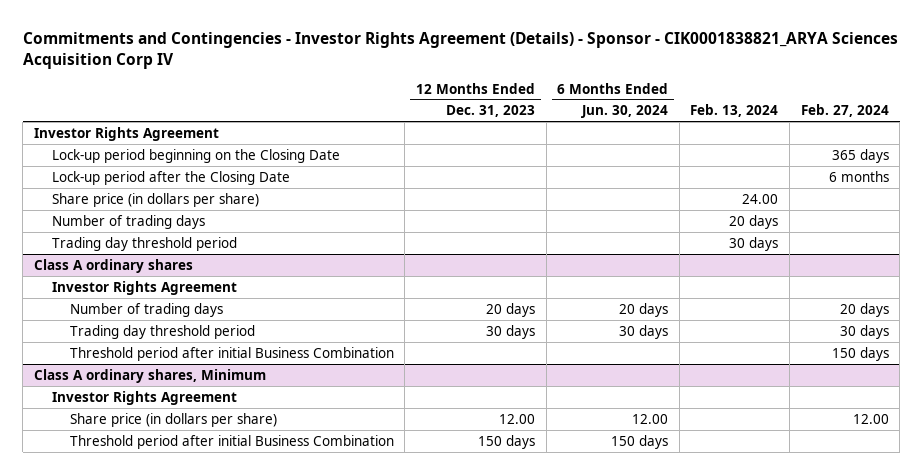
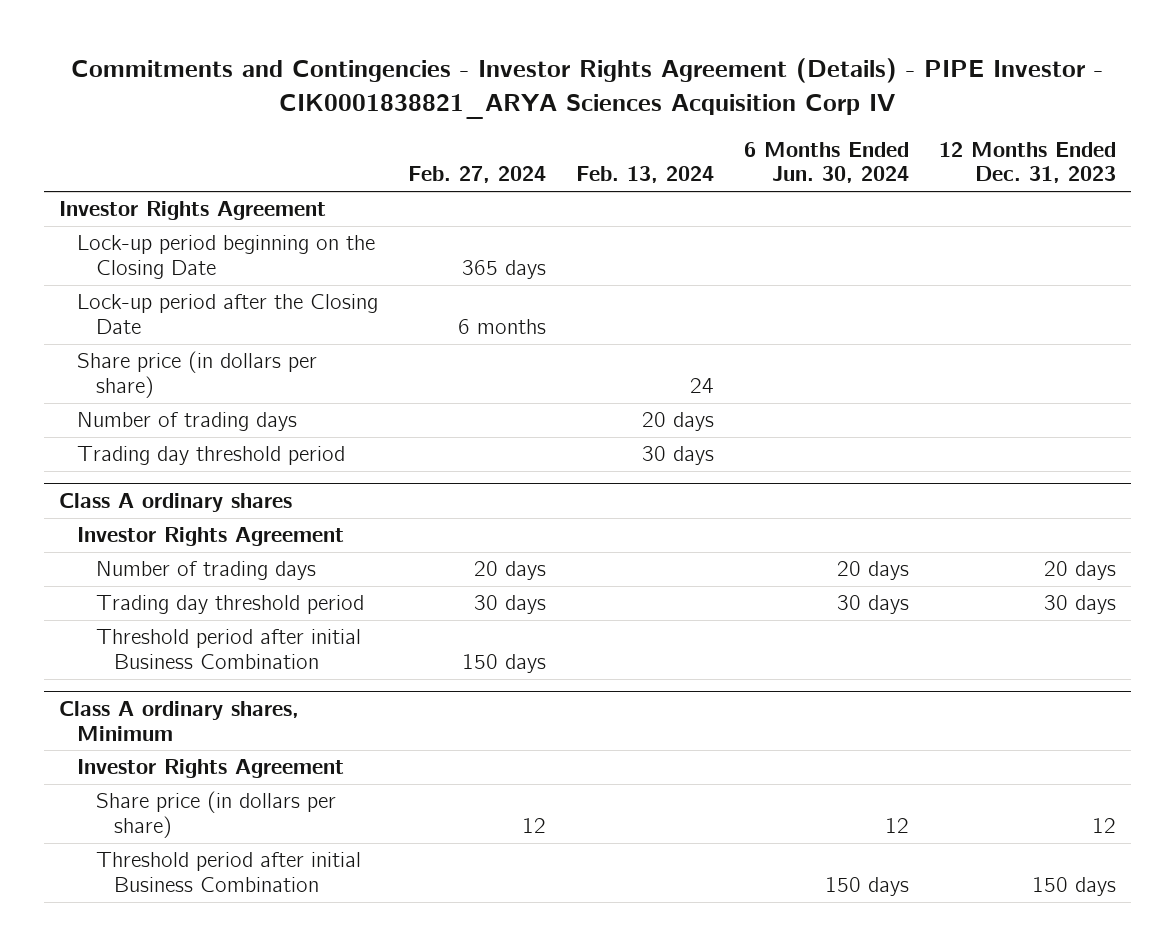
- Commitments and Contingencies - Investor Rights Agreement (Details) - Sponsor - CIK0001838821_ARYA Sciences Acquisition Corp IV
+ Commitments and Contingencies - Investor Rights Agreement (Details) - PIPE Investor - CIK0001838821_ARYA Sciences Acquisition Corp IV
- | 12 Months Ended Dec. 31, 2023 | 6 Months Ended Jun. 30, 2024 | Feb. 13, 2024 | Feb. 27, 2024
+ | Feb. 27, 2024 | Feb. 13, 2024 | 6 Months Ended Jun. 30, 2024 | 12 Months Ended Dec. 31, 2023
- Share price (in dollars per share) | | | 24.00 |
+ Share price (in dollars per share) | | 24 | |
@ Class A ordinary shares, Minimum
- Share price (in dollars per share) | 12.00 | 12.00 | | 12.00
+ Share price (in dollars per share) | 12 | | 12 | 12

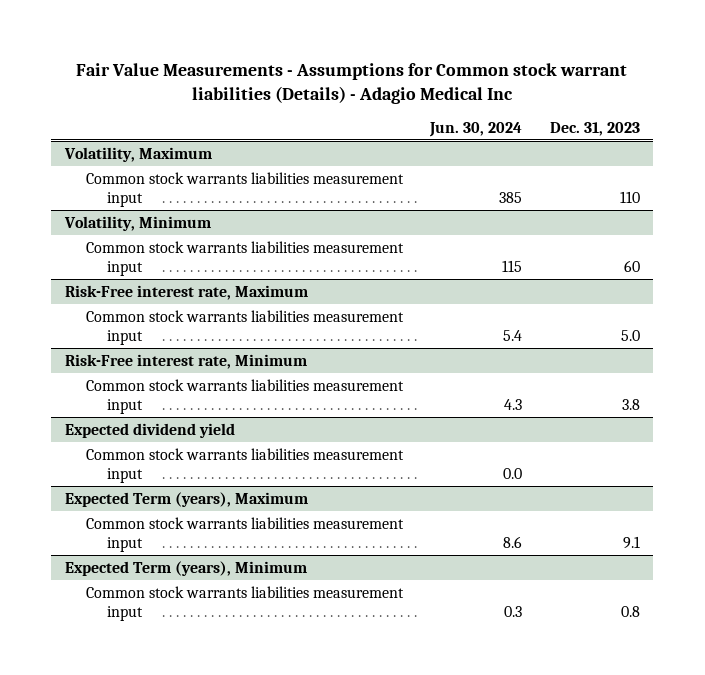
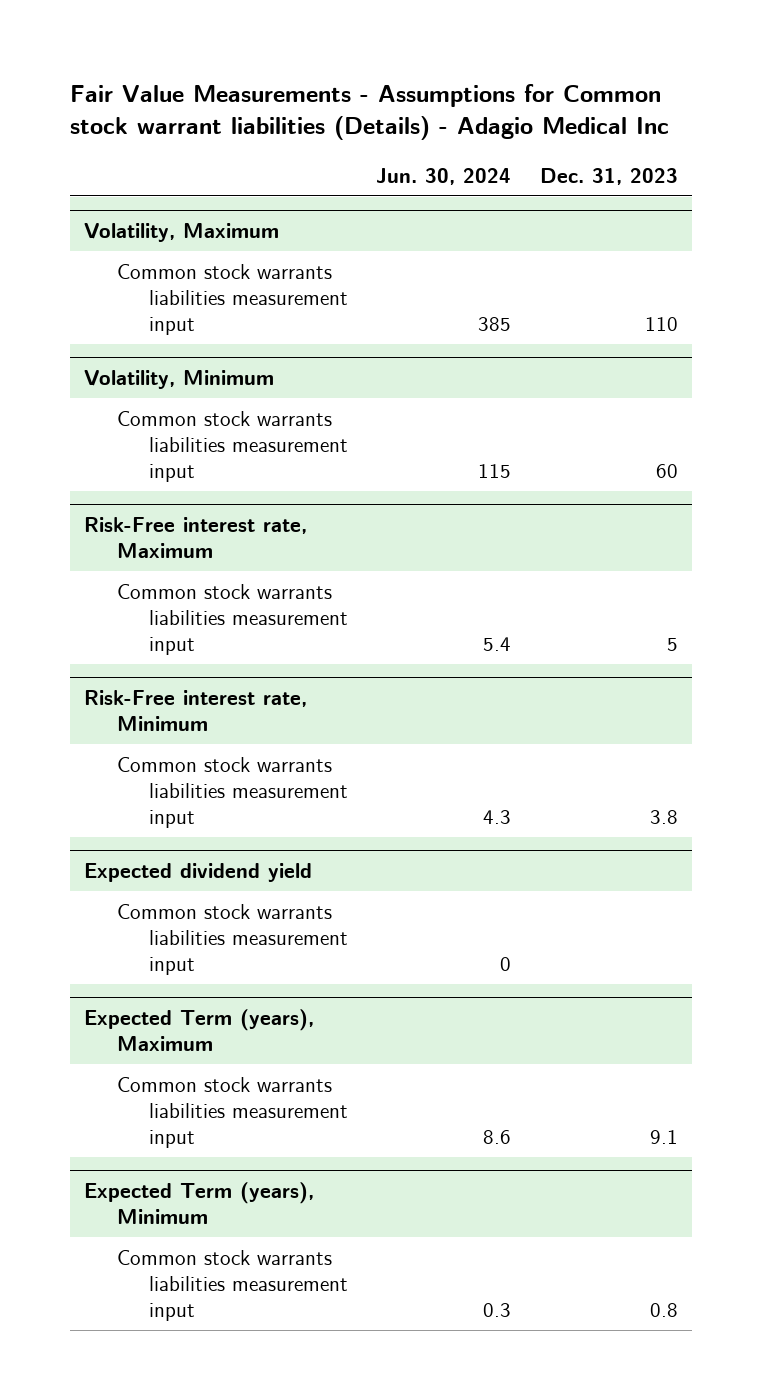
@ Risk-Free interest rate, Maximum
- Common stock warrants liabilities measurement input | 5.4 | 5.0
+ Common stock warrants liabilities measurement input | 5.4 | 5
@ Expected dividend yield
- Common stock warrants liabilities measurement input | 0.0 |
+ Common stock warrants liabilities measurement input | 0 |

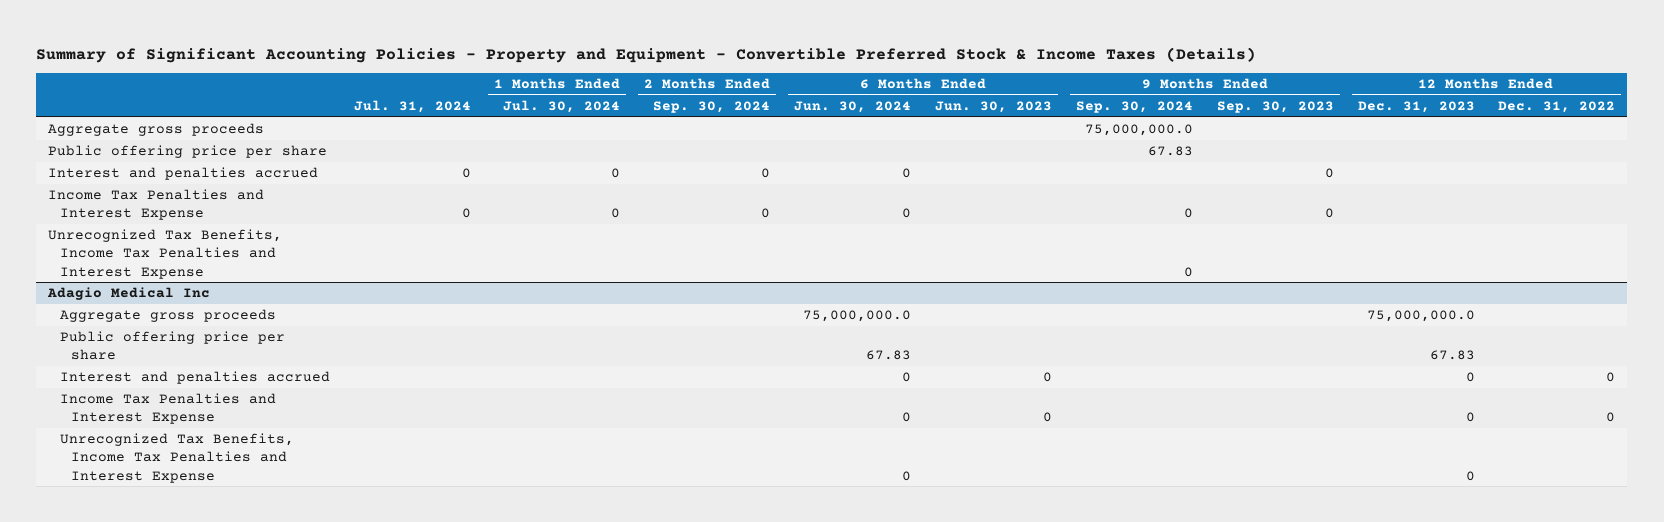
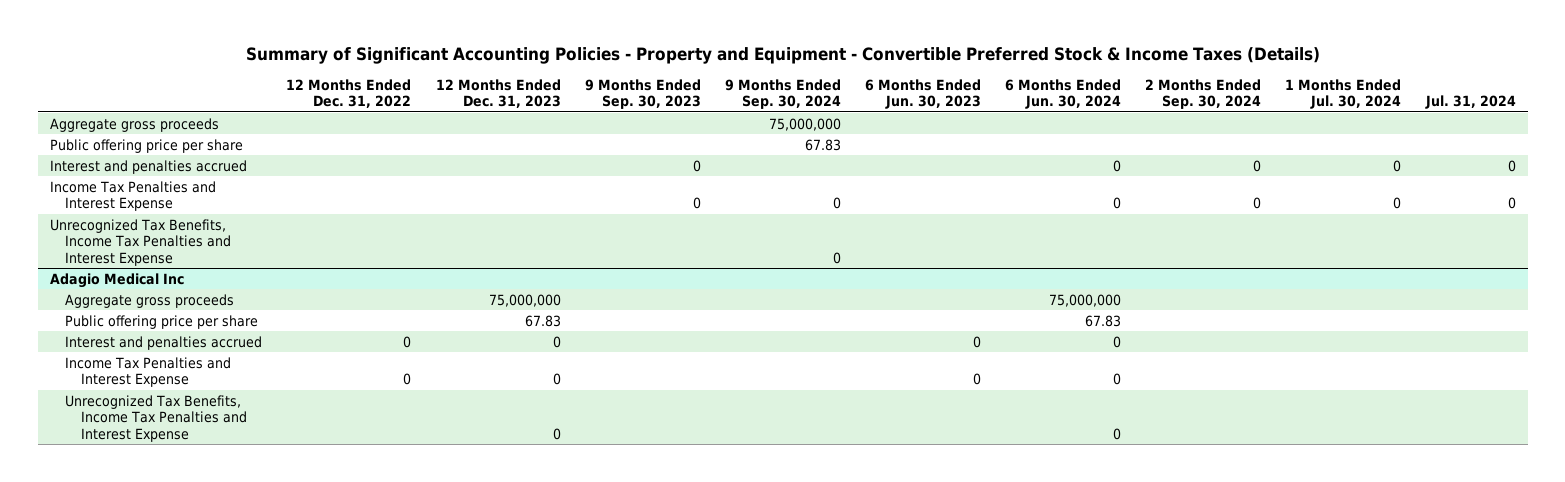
- | Jul. 31, 2024 | 1 Months Ended Jul. 30, 2024 | 2 Months Ended Sep. 30, 2024 | 6 Months Ended Jun. 30, 2024 | 6 Months Ended Jun. 30, 2023 | 9 Months Ended Sep. 30, 2024 | 9 Months Ended Sep. 30, 2023 | 12 Months Ended Dec. 31, 2023 | 12 Months Ended Dec. 31, 2022
+ | 12 Months Ended Dec. 31, 2022 | 12 Months Ended Dec. 31, 2023 | 9 Months Ended Sep. 30, 2023 | 9 Months Ended Sep. 30, 2024 | 6 Months Ended Jun. 30, 2023 | 6 Months Ended Jun. 30, 2024 | 2 Months Ended Sep. 30, 2024 | 1 Months Ended Jul. 30, 2024 | Jul. 31, 2024
- Aggregate gross proceeds | | | | | | 75,000,000.0 | | |
+ Aggregate gross proceeds | | | | 75,000,000 | | | | |
@ Adagio Medical Inc
- Aggregate gross proceeds | | | | 75,000,000.0 | | | | 75,000,000.0 |
+ Aggregate gross proceeds | | 75,000,000 | | | | 75,000,000 | | |

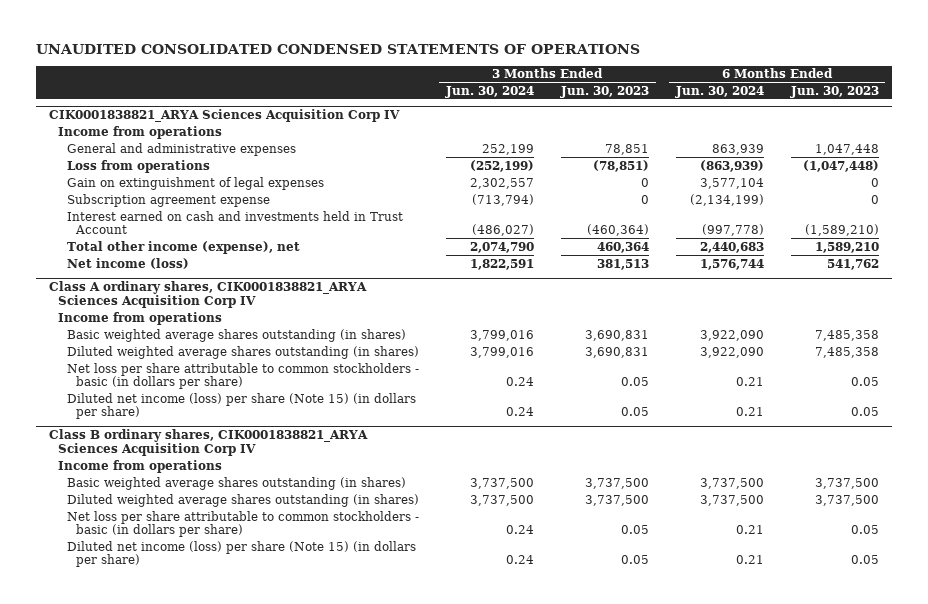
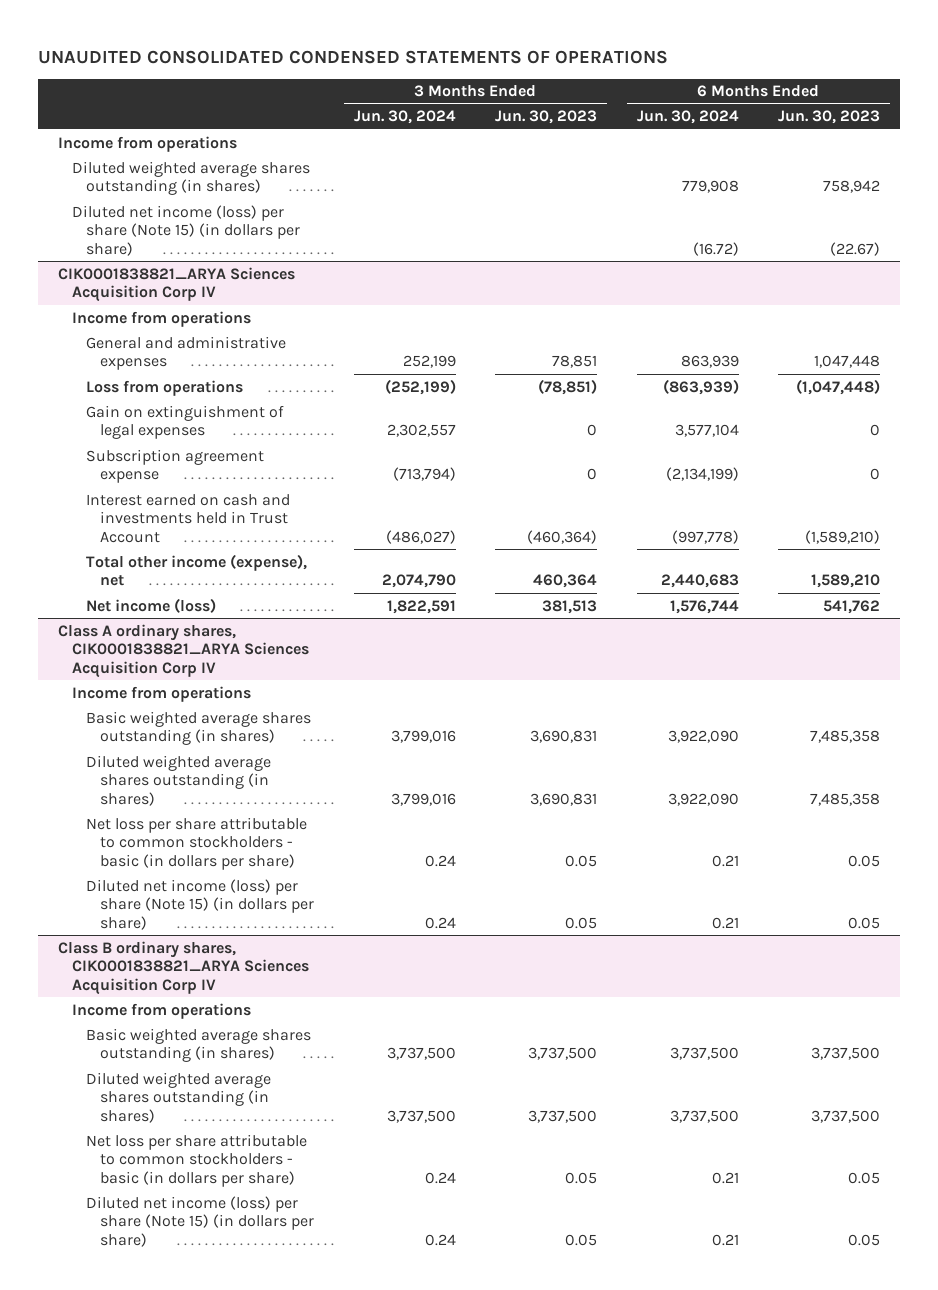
+ Income from operations
+ Diluted weighted average shares outstanding (in shares) | | | 779,908 | 758,942
+ Diluted net income (loss) per share (Note 15) (in dollars per share) | | | (16.72) | (22.67)

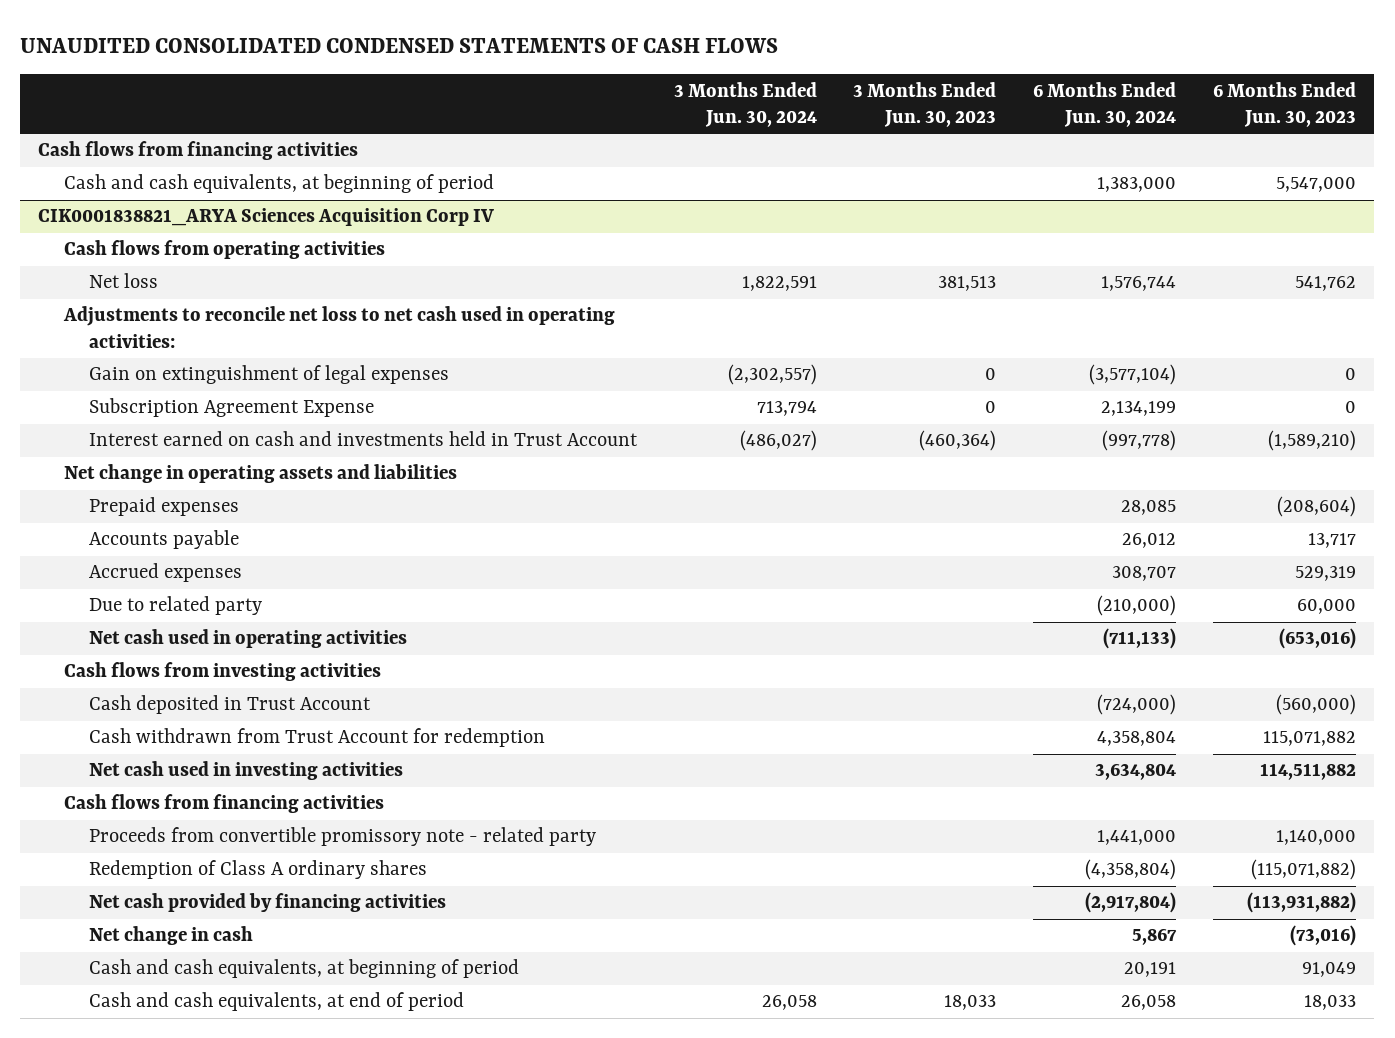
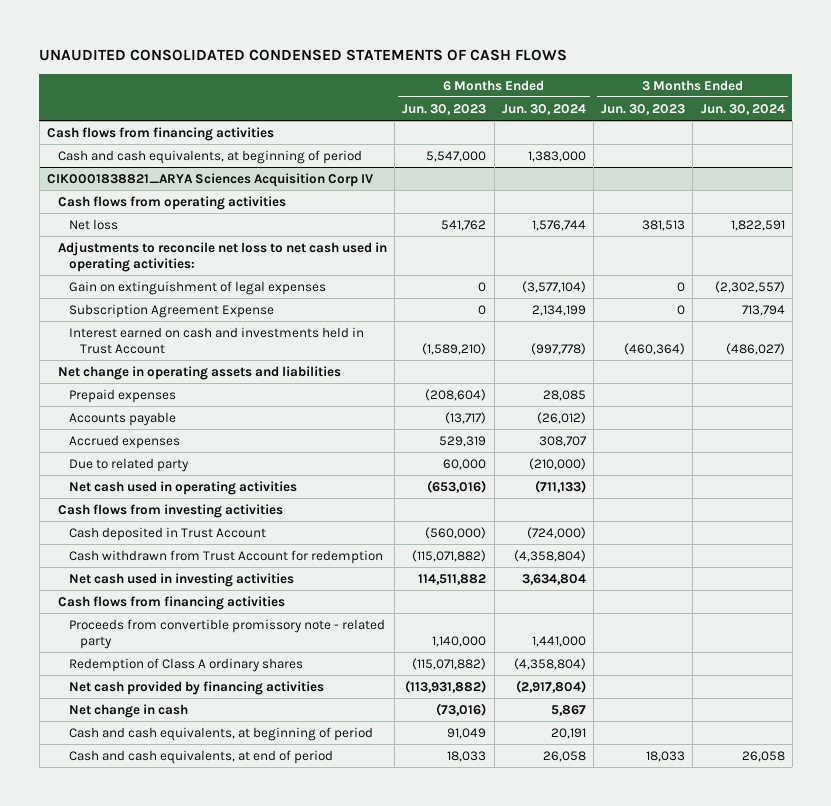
- | 3 Months Ended Jun. 30, 2024 | 3 Months Ended Jun. 30, 2023 | 6 Months Ended Jun. 30, 2024 | 6 Months Ended Jun. 30, 2023
+ | 6 Months Ended Jun. 30, 2023 | 6 Months Ended Jun. 30, 2024 | 3 Months Ended Jun. 30, 2023 | 3 Months Ended Jun. 30, 2024
@ CIK0001838821_ARYA Sciences Acquisition Corp IV
- Accounts payable | | | 26,012 | 13,717
+ Accounts payable | (13,717) | (26,012) | |
- Cash withdrawn from Trust Account for redemption | | | 4,358,804 | 115,071,882
+ Cash withdrawn from Trust Account for redemption | (115,071,882) | (4,358,804) | |

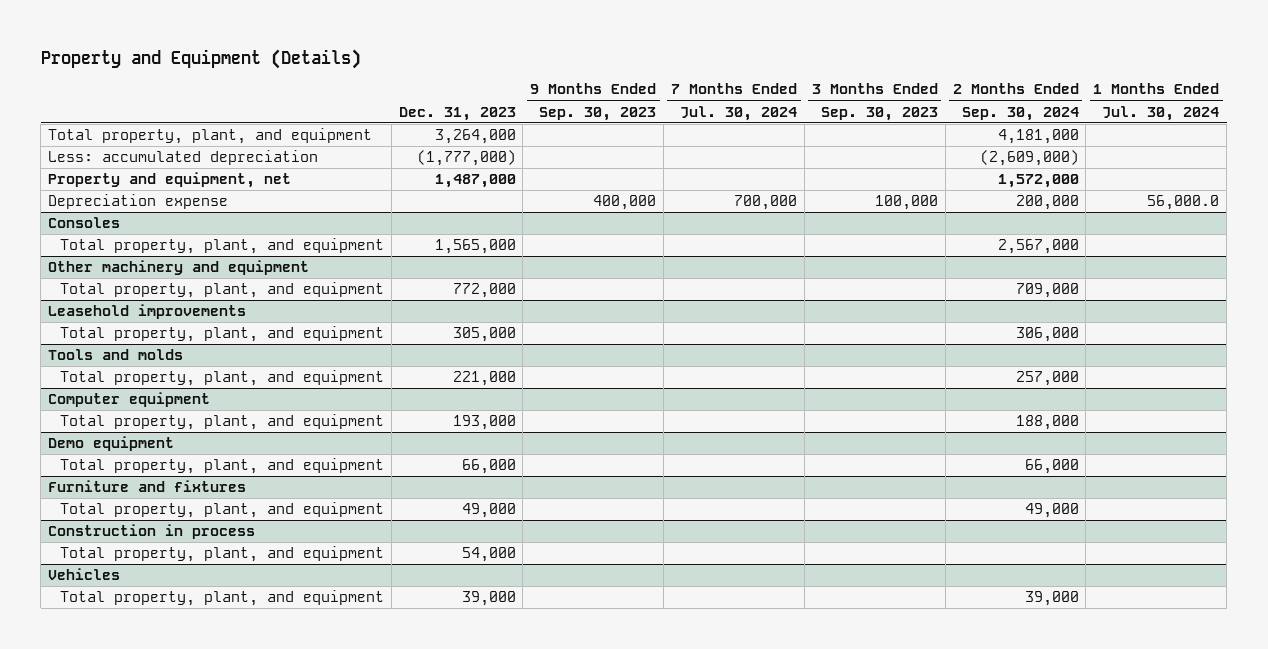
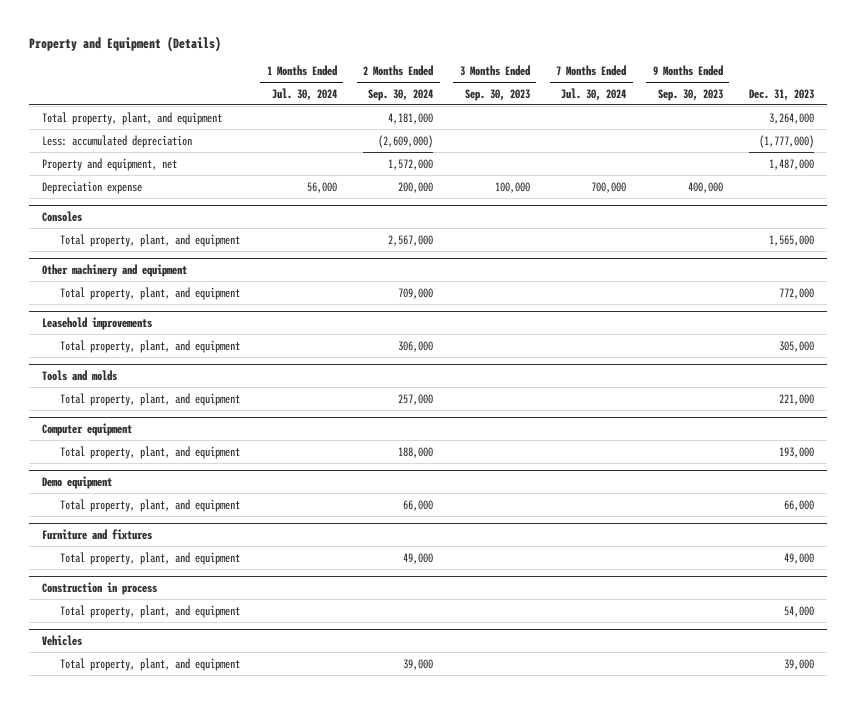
- | Dec. 31, 2023 | 9 Months Ended Sep. 30, 2023 | 7 Months Ended Jul. 30, 2024 | 3 Months Ended Sep. 30, 2023 | 2 Months Ended Sep. 30, 2024 | 1 Months Ended Jul. 30, 2024
+ | 1 Months Ended Jul. 30, 2024 | 2 Months Ended Sep. 30, 2024 | 3 Months Ended Sep. 30, 2023 | 7 Months Ended Jul. 30, 2024 | 9 Months Ended Sep. 30, 2023 | Dec. 31, 2023
- Depreciation expense | | 400,000 | 700,000 | 100,000 | 200,000 | 56,000.0
+ Depreciation expense | 56,000 | 200,000 | 100,000 | 700,000 | 400,000 |

